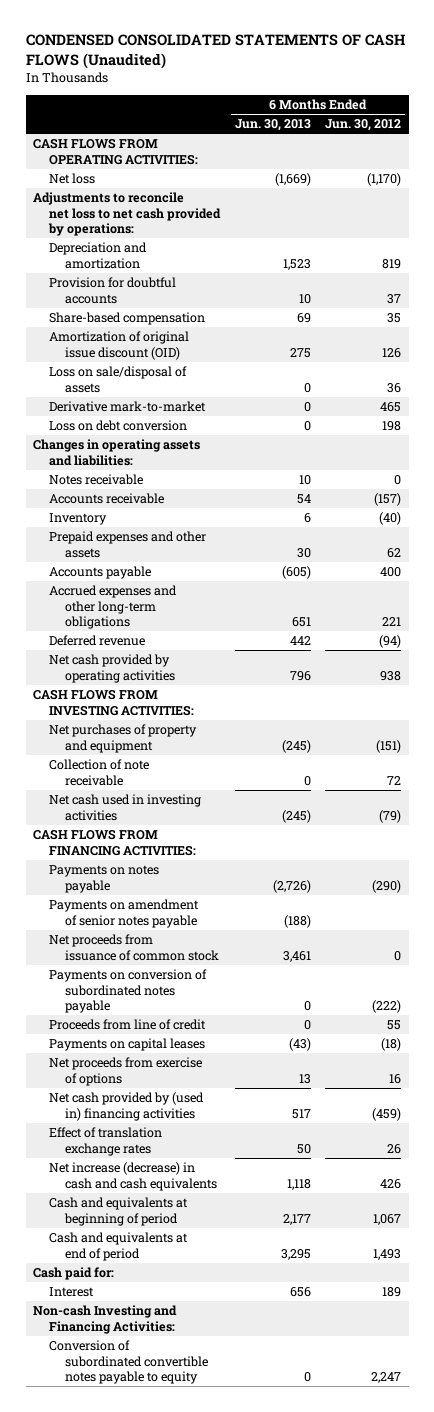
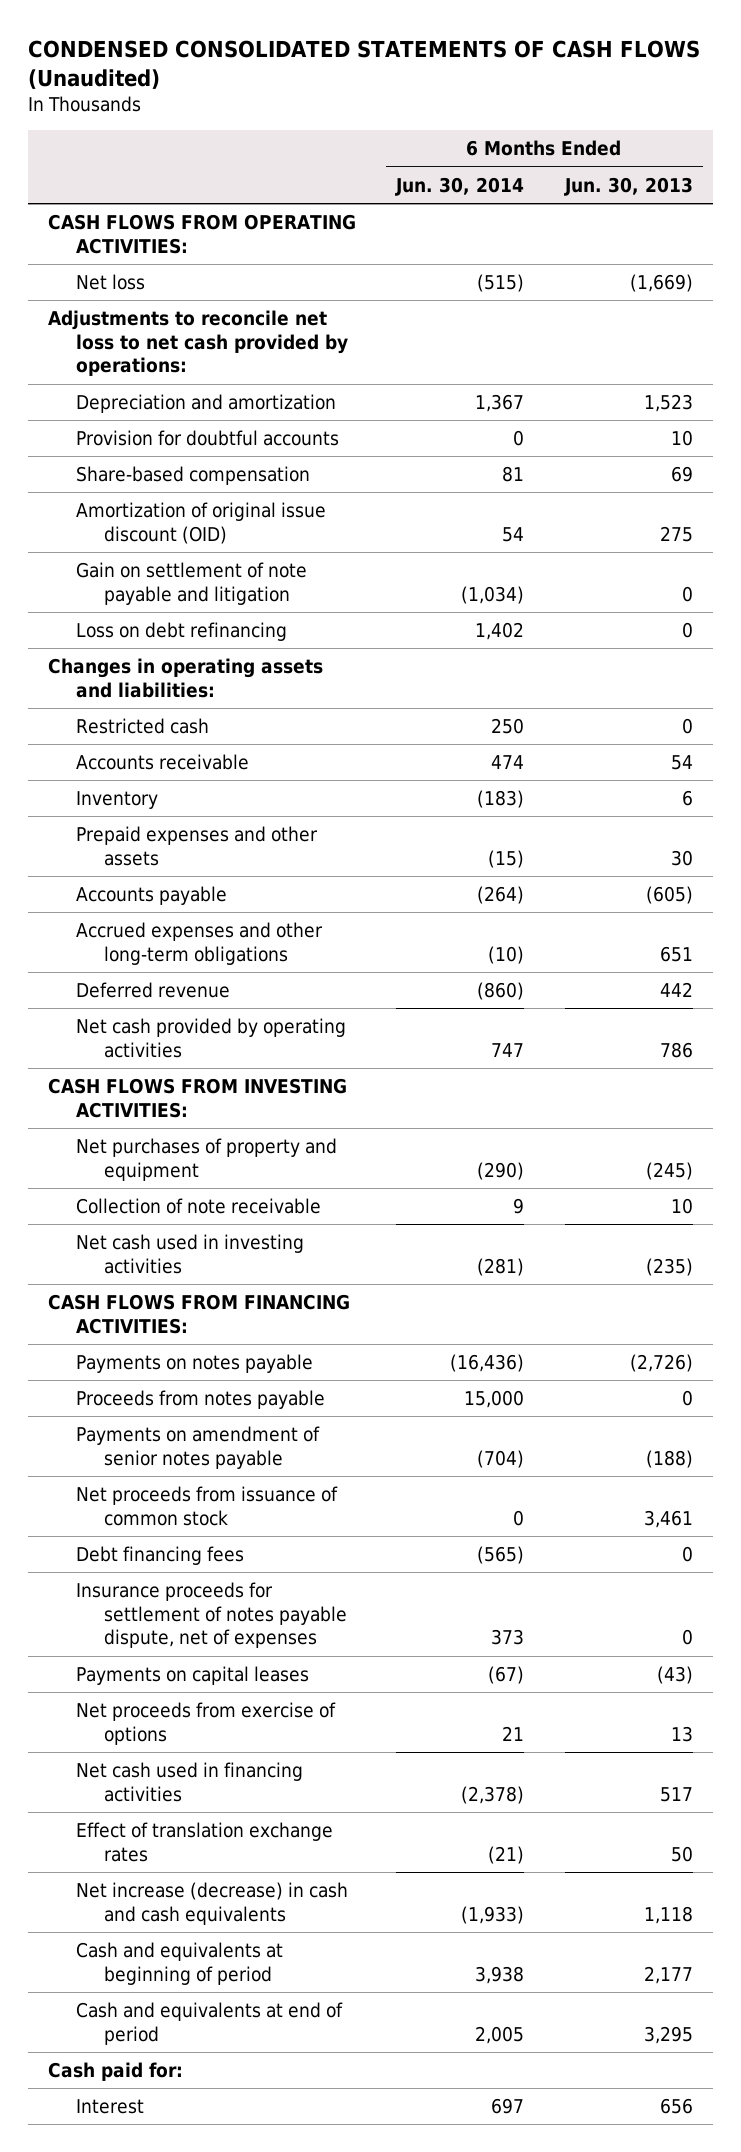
- | 6 Months Ended Jun. 30, 2013 | 6 Months Ended Jun. 30, 2012
+ | 6 Months Ended Jun. 30, 2014 | 6 Months Ended Jun. 30, 2013
- Loss on sale/disposal of assets | 0 | 36
- Derivative mark-to-market | 0 | 465
- Loss on debt conversion | 0 | 198
+ Gain on settlement of note payable and litigation | (1,034) | 0
+ Loss on debt refinancing | 1,402 | 0
- Notes receivable | 10 | 0
+ Restricted cash | 250 | 0
- Net cash provided by operating activities | 796 | 938
+ Net cash provided by operating activities | 747 | 786
- Collection of note receivable | 0 | 72
- Net cash used in investing activities | (245) | (79)
+ Collection of note receivable | 9 | 10
+ Net cash used in investing activities | (281) | (235)
+ Proceeds from notes payable | 15,000 | 0
- Payments on conversion of subordinated notes payable | 0 | (222)
- Proceeds from line of credit | 0 | 55
+ Debt financing fees | (565) | 0
+ Insurance proceeds for settlement of notes payable dispute, net of expenses | 373 | 0
- Net cash provided by (used in) financing activities | 517 | (459)
+ Net cash used in financing activities | (2,378) | 517
- Non-cash Investing and Financing Activities:
- Conversion of subordinated convertible notes payable to equity | 0 | 2,247

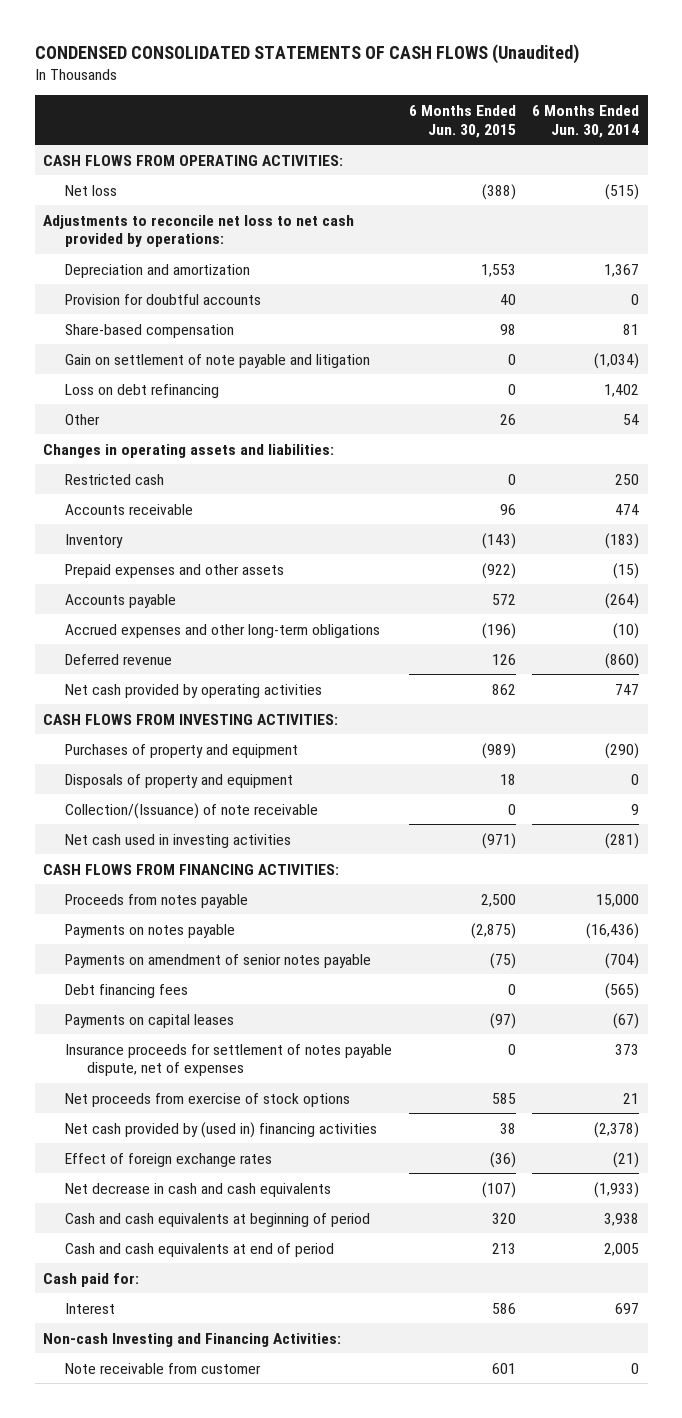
- | 6 Months Ended Jun. 30, 2014 | 6 Months Ended Jun. 30, 2013
+ | 6 Months Ended Jun. 30, 2015 | 6 Months Ended Jun. 30, 2014
- Amortization of original issue discount (OID) | 54 | 275
+ Other | 26 | 54
- Net purchases of property and equipment | (290) | (245)
- Collection of note receivable | 9 | 10
+ Purchases of property and equipment | (989) | (290)
+ Disposals of property and equipment | 18 | 0
+ Collection/(Issuance) of note receivable | 0 | 9
moved down: Payments on notes payable | (2,875) | (16,436)
- Net proceeds from issuance of common stock | 0 | 3,461
- Net proceeds from exercise of options | 21 | 13
- Net cash used in financing activities | (2,378) | 517
- Effect of translation exchange rates | (21) | 50
- Net increase (decrease) in cash and cash equivalents | (1,933) | 1,118
- Cash and equivalents at beginning of period | 3,938 | 2,177
- Cash and equivalents at end of period | 2,005 | 3,295
moved down: Insurance proceeds for settlement of notes payable dispute, net of expenses | 0 | 373
+ Net proceeds from exercise of stock options | 585 | 21
+ Net cash provided by (used in) financing activities | 38 | (2,378)
+ Effect of foreign exchange rates | (36) | (21)
+ Net decrease in cash and cash equivalents | (107) | (1,933)
+ Cash and cash equivalents at beginning of period | 320 | 3,938
+ Cash and cash equivalents at end of period | 213 | 2,005
+ Non-cash Investing and Financing Activities:
+ Note receivable from customer | 601 | 0

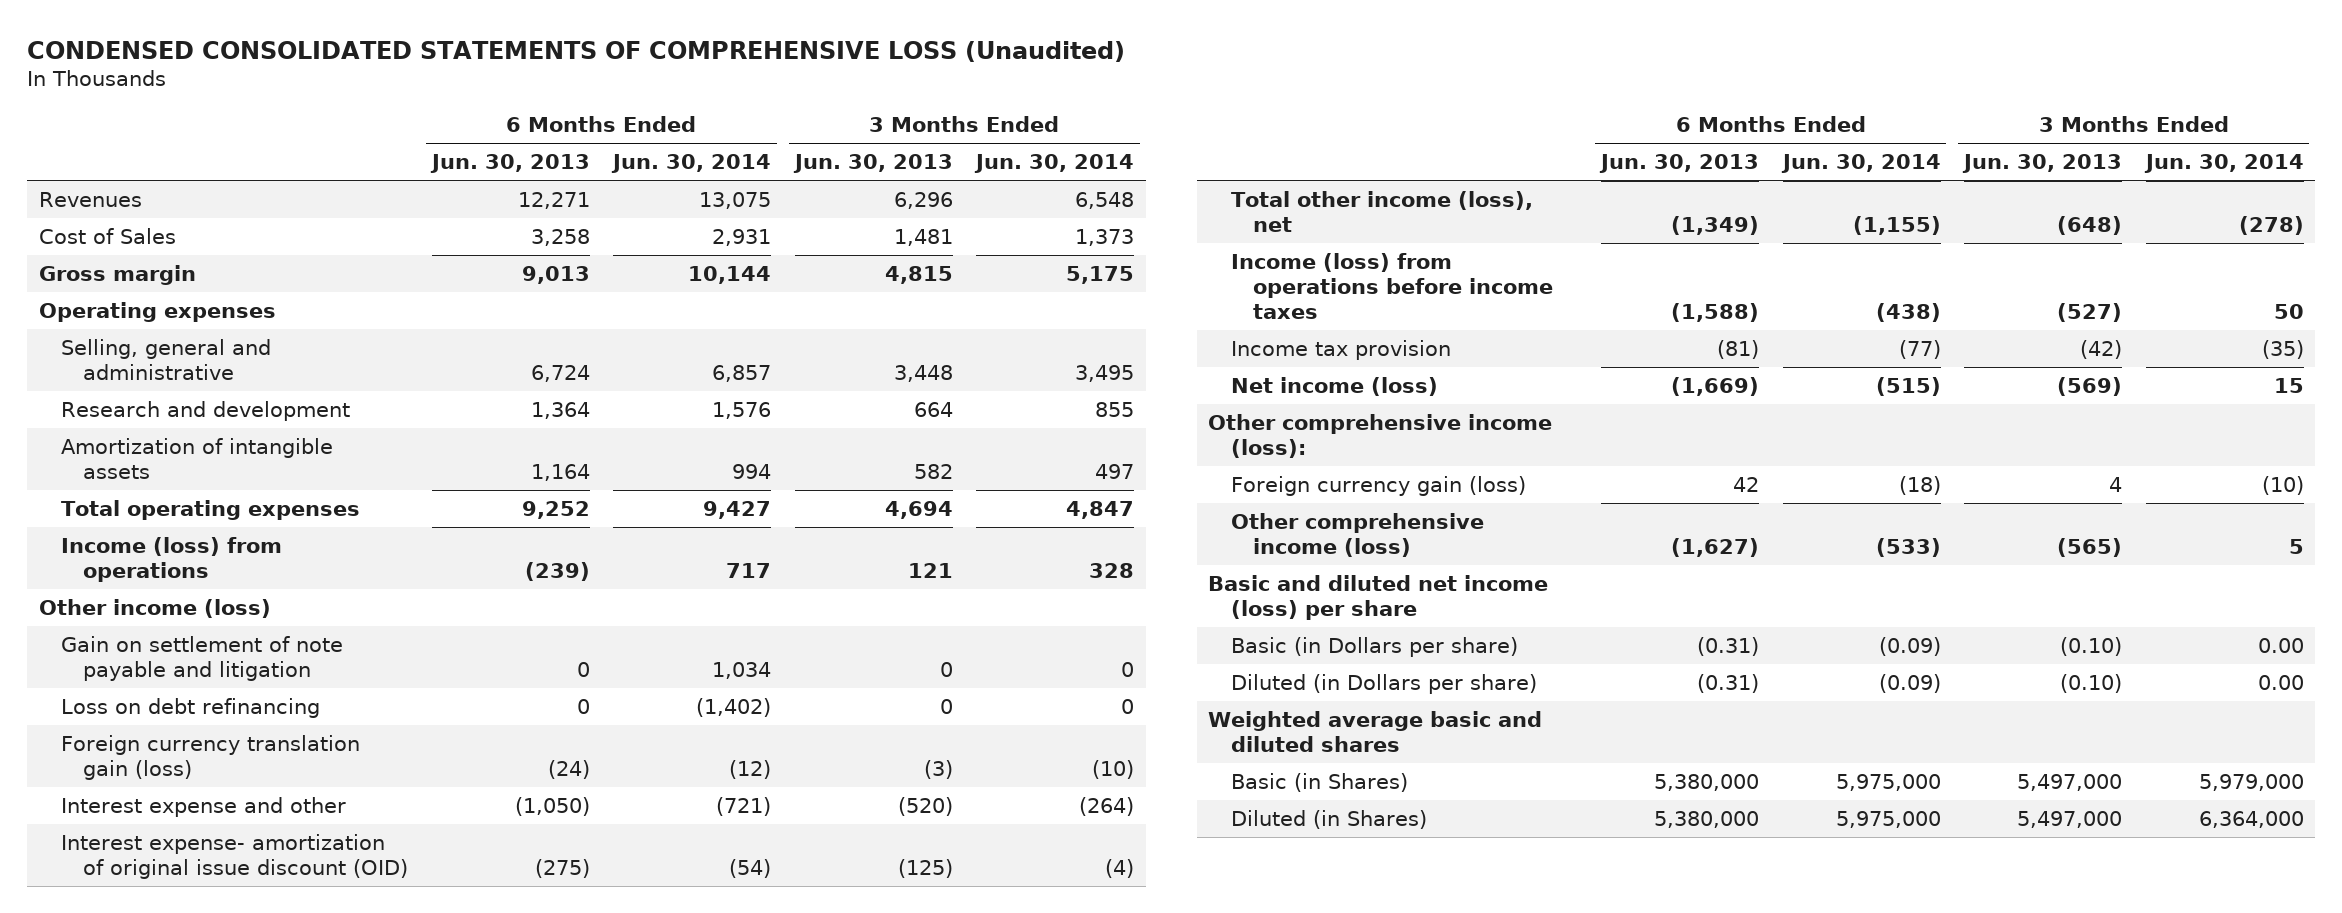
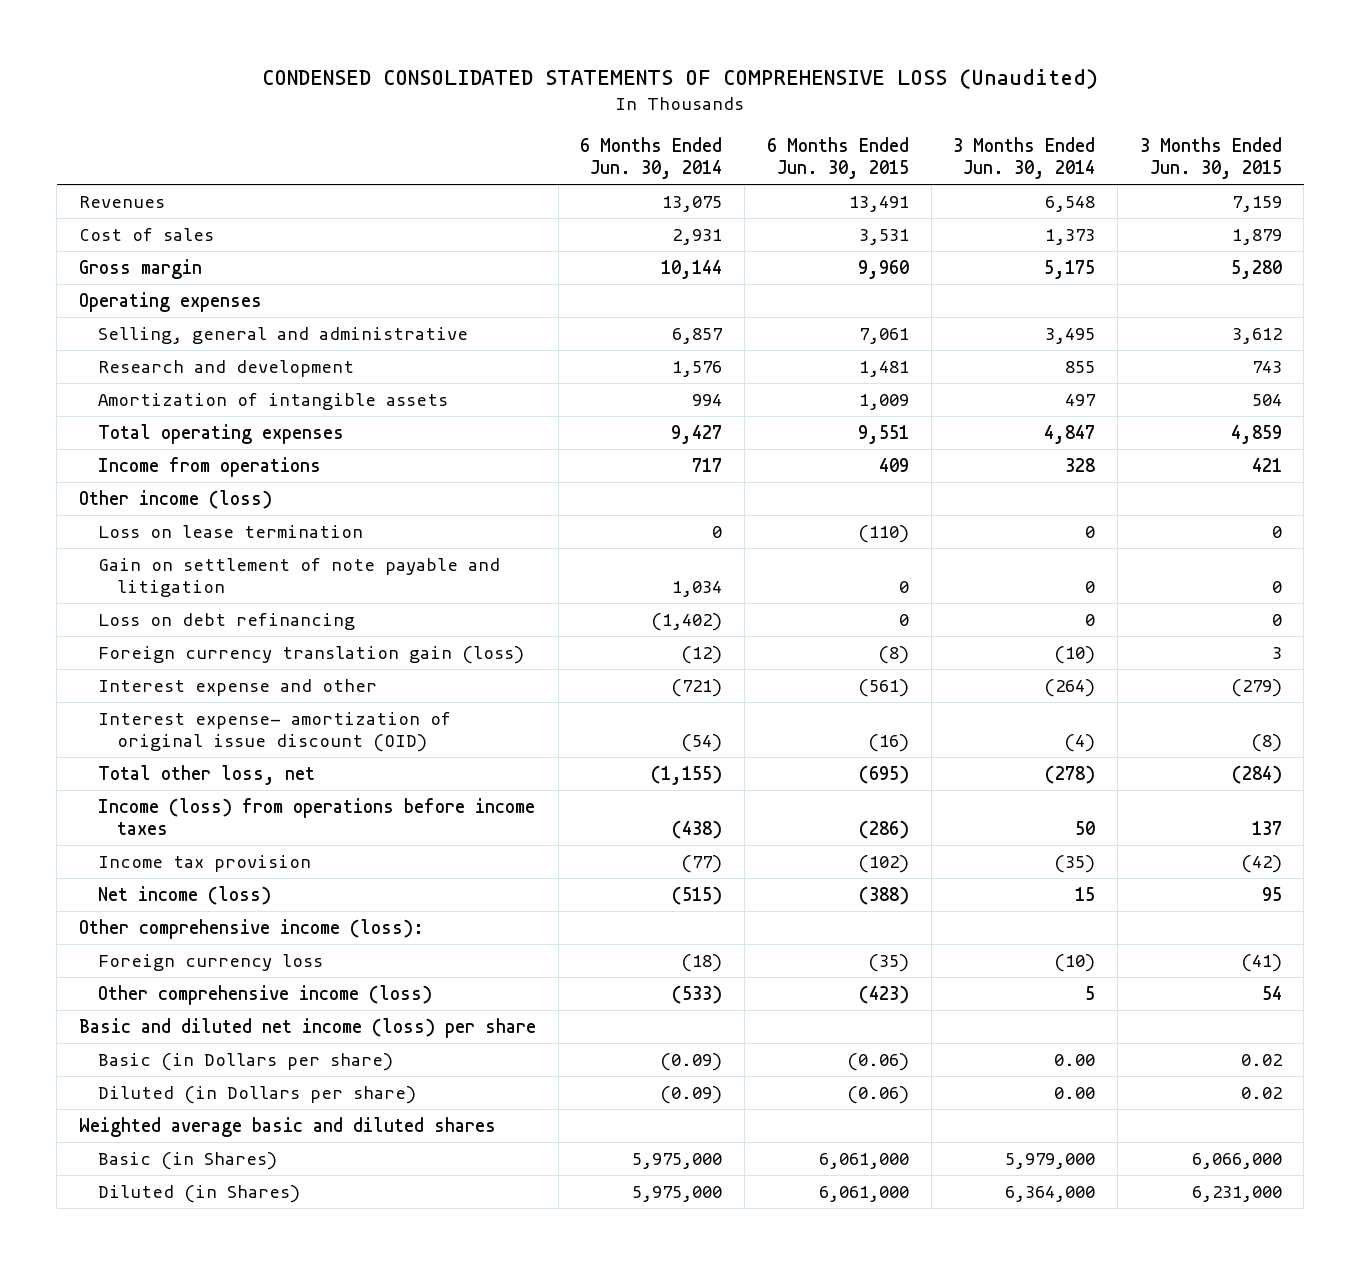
- | 6 Months Ended Jun. 30, 2013 | 6 Months Ended Jun. 30, 2014 | 3 Months Ended Jun. 30, 2013 | 3 Months Ended Jun. 30, 2014
+ | 6 Months Ended Jun. 30, 2014 | 6 Months Ended Jun. 30, 2015 | 3 Months Ended Jun. 30, 2014 | 3 Months Ended Jun. 30, 2015
- Cost of Sales | 3,258 | 2,931 | 1,481 | 1,373
+ Cost of sales | 2,931 | 3,531 | 1,373 | 1,879
- Income (loss) from operations | (239) | 717 | 121 | 328
+ Income from operations | 717 | 409 | 328 | 421
+ Loss on lease termination | 0 | (110) | 0 | 0
- Total other income (loss), net | (1,349) | (1,155) | (648) | (278)
+ Total other loss, net | (1,155) | (695) | (278) | (284)
- Foreign currency gain (loss) | 42 | (18) | 4 | (10)
+ Foreign currency loss | (18) | (35) | (10) | (41)

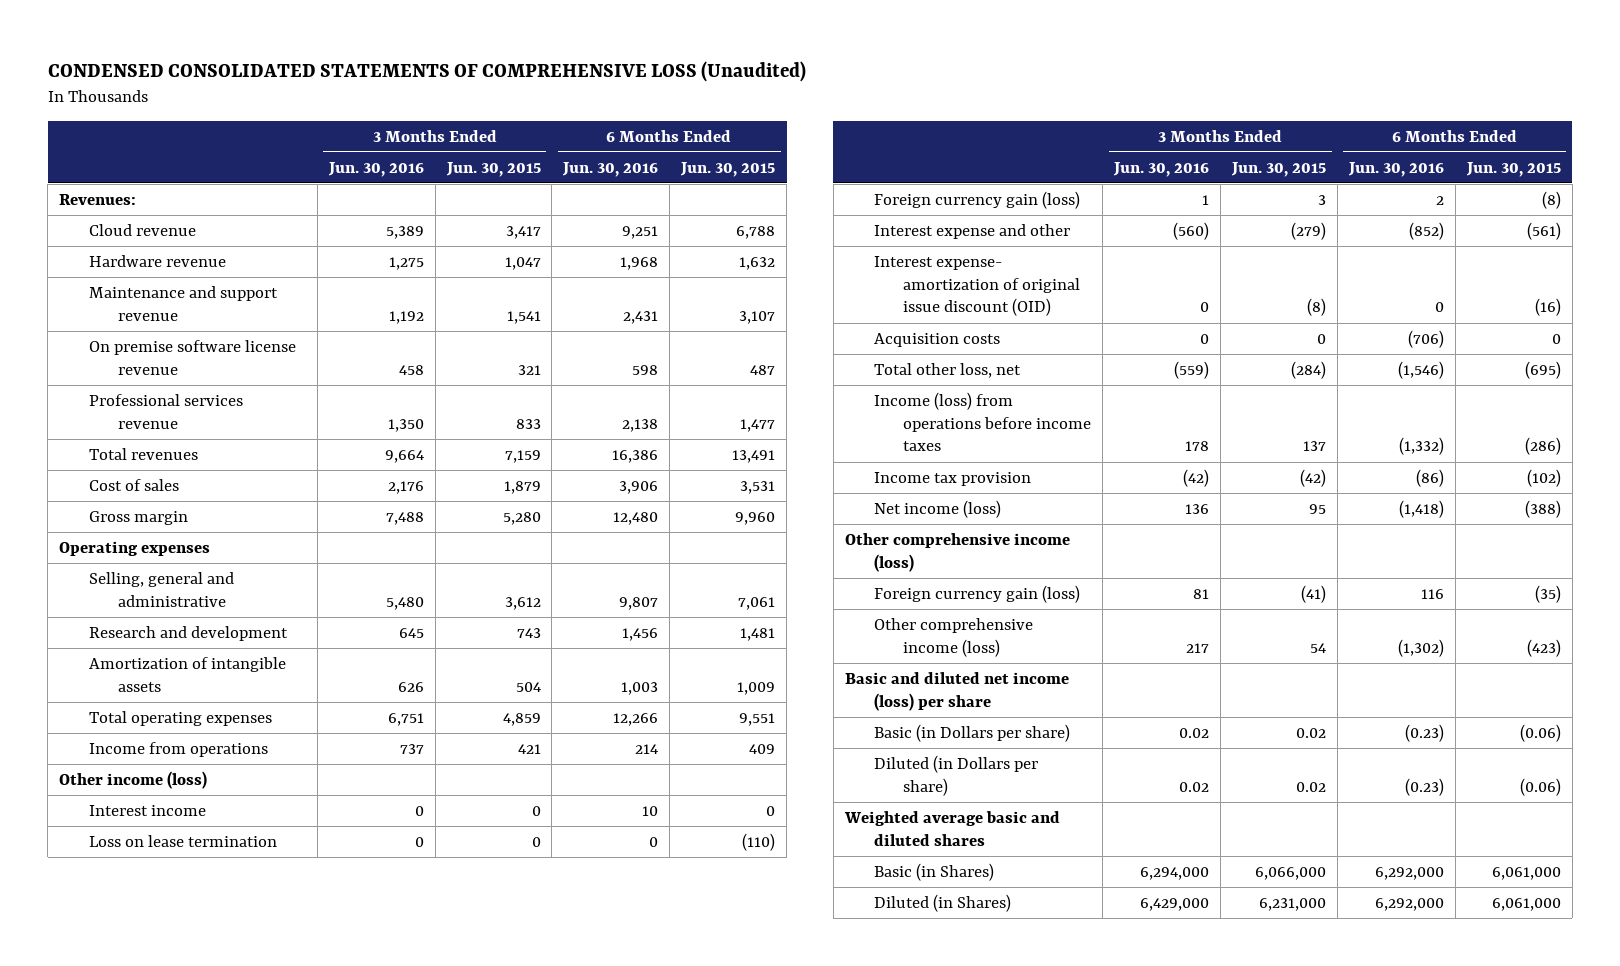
- | 6 Months Ended Jun. 30, 2014 | 6 Months Ended Jun. 30, 2015 | 3 Months Ended Jun. 30, 2014 | 3 Months Ended Jun. 30, 2015
+ | 3 Months Ended Jun. 30, 2016 | 3 Months Ended Jun. 30, 2015 | 6 Months Ended Jun. 30, 2016 | 6 Months Ended Jun. 30, 2015
- Revenues | 13,075 | 13,491 | 6,548 | 7,159
+ Revenues:
+ Cloud revenue | 5,389 | 3,417 | 9,251 | 6,788
+ Hardware revenue | 1,275 | 1,047 | 1,968 | 1,632
+ Maintenance and support revenue | 1,192 | 1,541 | 2,431 | 3,107
+ On premise software license revenue | 458 | 321 | 598 | 487
+ Professional services revenue | 1,350 | 833 | 2,138 | 1,477
+ Total revenues | 9,664 | 7,159 | 16,386 | 13,491
+ Interest income | 0 | 0 | 10 | 0
- Gain on settlement of note payable and litigation | 1,034 | 0 | 0 | 0
- Loss on debt refinancing | (1,402) | 0 | 0 | 0
- Foreign currency translation gain (loss) | (12) | (8) | (10) | 3
+ Foreign currency gain (loss) | 1 | 3 | 2 | (8)
+ Acquisition costs | 0 | 0 | (706) | 0
- Other comprehensive income (loss):
- Foreign currency loss | (18) | (35) | (10) | (41)
+ Other comprehensive income (loss)
+ Foreign currency gain (loss) | 81 | (41) | 116 | (35)

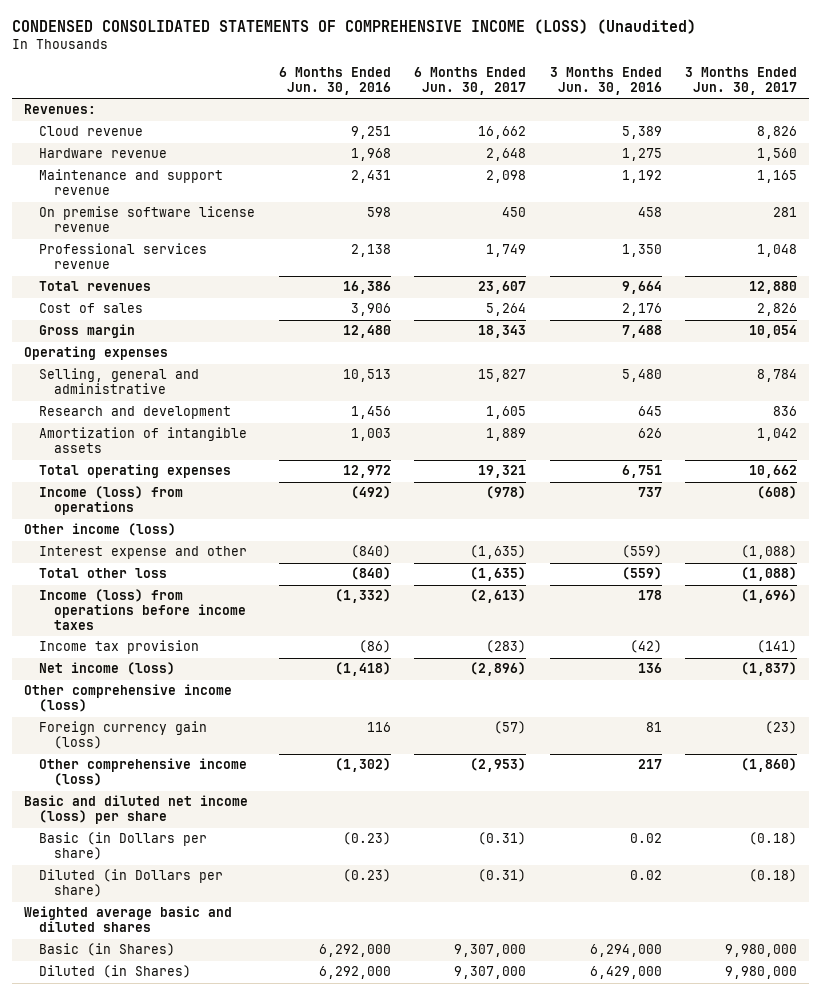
- CONDENSED CONSOLIDATED STATEMENTS OF COMPREHENSIVE LOSS (Unaudited)
+ CONDENSED CONSOLIDATED STATEMENTS OF COMPREHENSIVE INCOME (LOSS) (Unaudited)
- | 3 Months Ended Jun. 30, 2016 | 3 Months Ended Jun. 30, 2015 | 6 Months Ended Jun. 30, 2016 | 6 Months Ended Jun. 30, 2015
+ | 6 Months Ended Jun. 30, 2016 | 6 Months Ended Jun. 30, 2017 | 3 Months Ended Jun. 30, 2016 | 3 Months Ended Jun. 30, 2017
- Selling, general and administrative | 5,480 | 3,612 | 9,807 | 7,061
+ Selling, general and administrative | 10,513 | 15,827 | 5,480 | 8,784
- Total operating expenses | 6,751 | 4,859 | 12,266 | 9,551
- Income from operations | 737 | 421 | 214 | 409
+ Total operating expenses | 12,972 | 19,321 | 6,751 | 10,662
+ Income (loss) from operations | (492) | (978) | 737 | (608)
- Interest income | 0 | 0 | 10 | 0
- Loss on lease termination | 0 | 0 | 0 | (110)
- Foreign currency gain (loss) | 1 | 3 | 2 | (8)
- Interest expense and other | (560) | (279) | (852) | (561)
- Interest expense- amortization of original issue discount (OID) | 0 | (8) | 0 | (16)
- Acquisition costs | 0 | 0 | (706) | 0
- Total other loss, net | (559) | (284) | (1,546) | (695)
+ Interest expense and other | (840) | (1,635) | (559) | (1,088)
+ Total other loss | (840) | (1,635) | (559) | (1,088)

